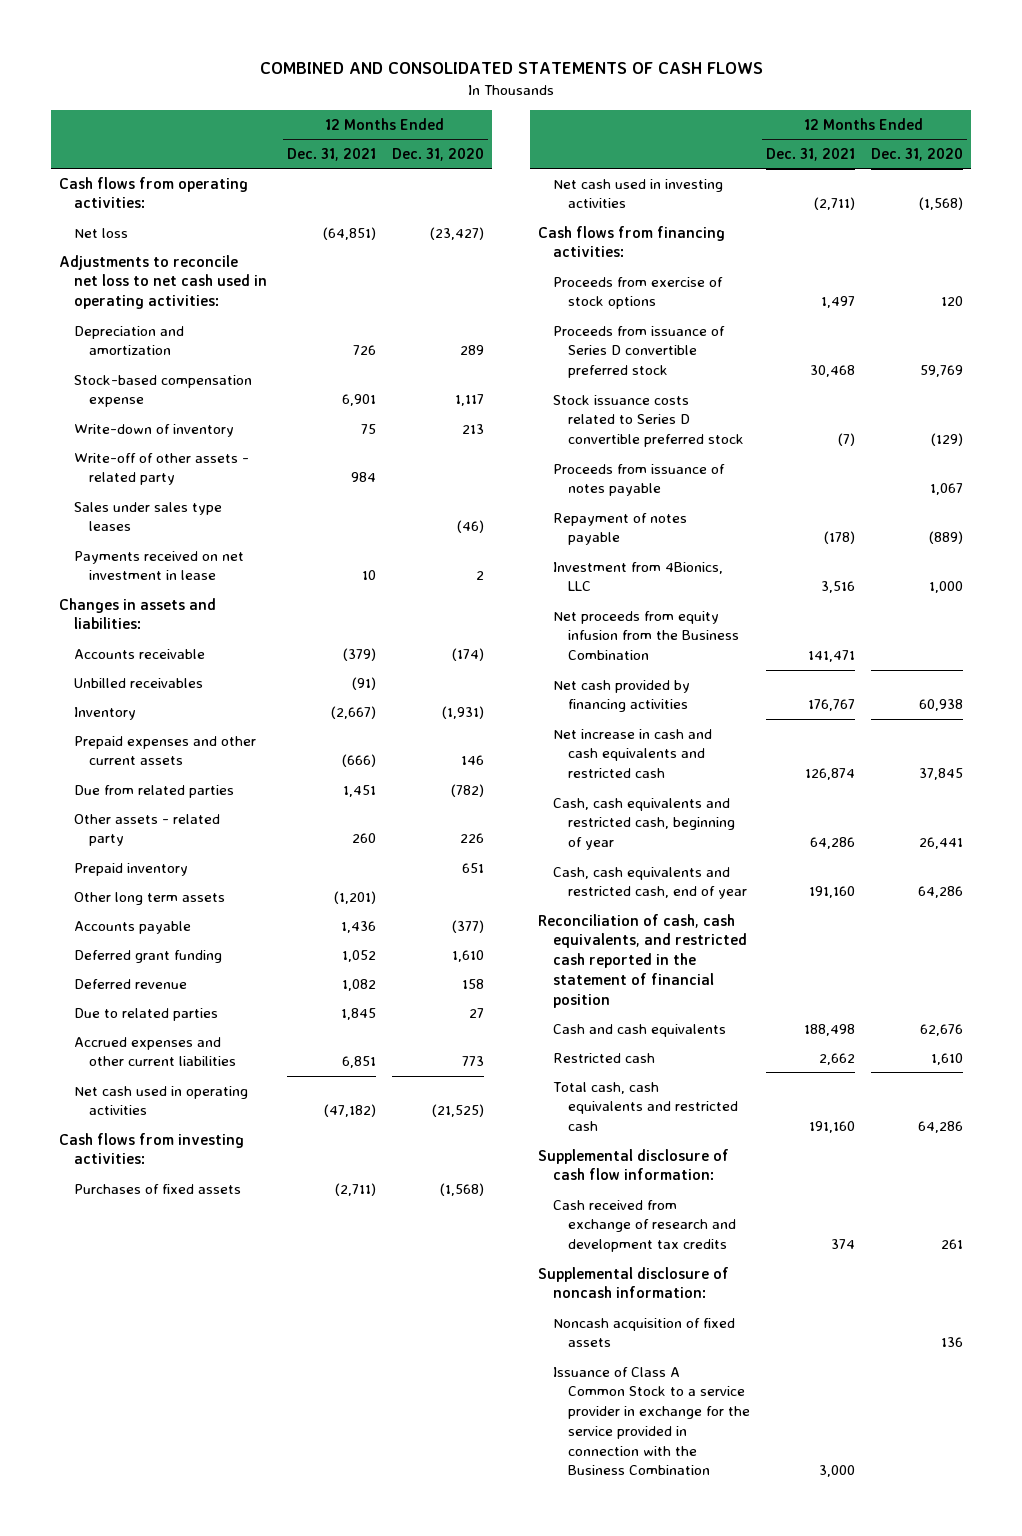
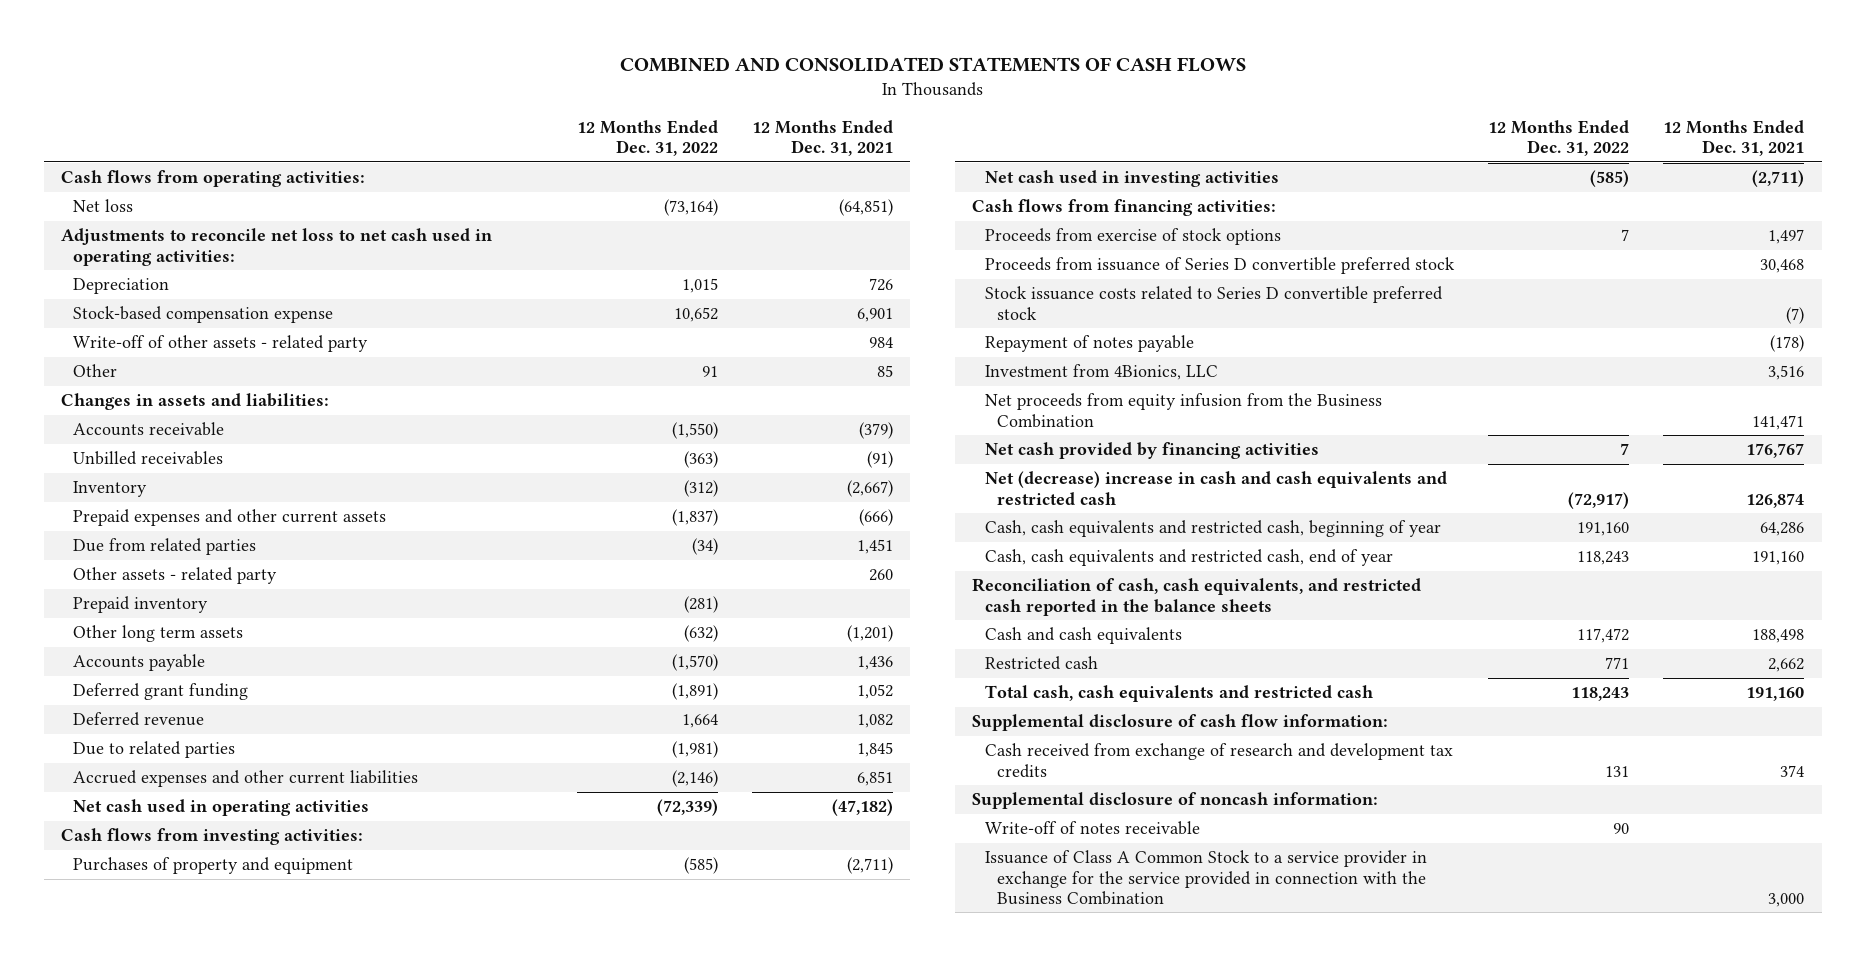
- | 12 Months Ended Dec. 31, 2021 | 12 Months Ended Dec. 31, 2020
+ | 12 Months Ended Dec. 31, 2022 | 12 Months Ended Dec. 31, 2021
- Depreciation and amortization | 726 | 289
+ Depreciation | 1,015 | 726
- Write-down of inventory | 75 | 213
- Sales under sales type leases | | (46)
- Payments received on net investment in lease | 10 | 2
+ Other | 91 | 85
- Purchases of fixed assets | (2,711) | (1,568)
+ Purchases of property and equipment | (585) | (2,711)
- Proceeds from issuance of notes payable | | 1,067
- Net increase in cash and cash equivalents and restricted cash | 126,874 | 37,845
+ Net (decrease) increase in cash and cash equivalents and restricted cash | (72,917) | 126,874
- Reconciliation of cash, cash equivalents, and restricted cash reported in the statement of financial position
+ Reconciliation of cash, cash equivalents, and restricted cash reported in the balance sheets
- Noncash acquisition of fixed assets | | 136
+ Write-off of notes receivable | 90 |

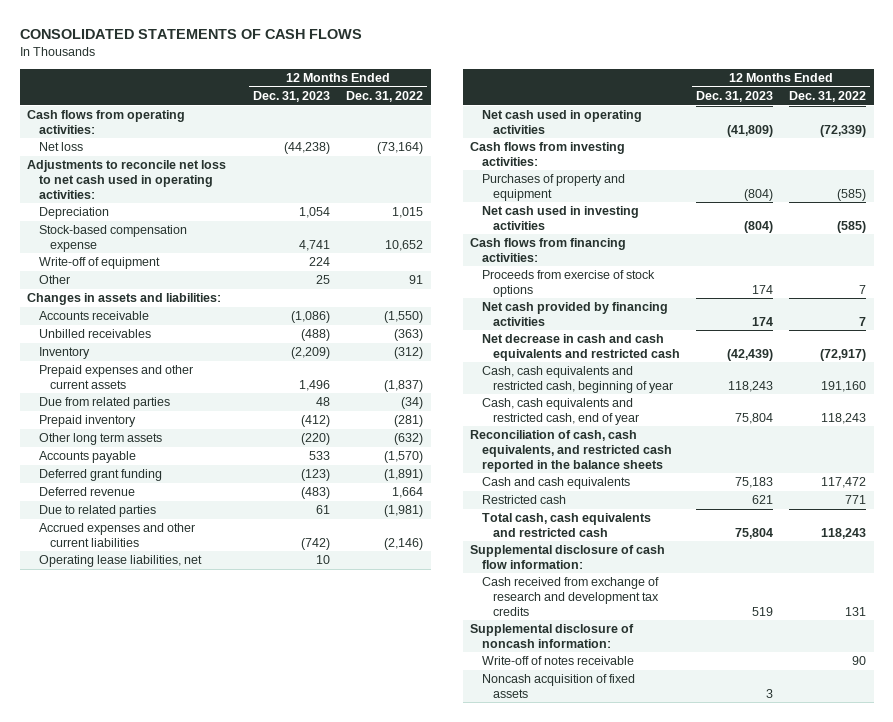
- COMBINED AND CONSOLIDATED STATEMENTS OF CASH FLOWS
+ CONSOLIDATED STATEMENTS OF CASH FLOWS
- | 12 Months Ended Dec. 31, 2022 | 12 Months Ended Dec. 31, 2021
+ | 12 Months Ended Dec. 31, 2023 | 12 Months Ended Dec. 31, 2022
- Write-off of other assets - related party | | 984
+ Write-off of equipment | 224 |
- Other assets - related party | | 260
+ Operating lease liabilities, net | 10 |
- Proceeds from issuance of Series D convertible preferred stock | | 30,468
- Stock issuance costs related to Series D convertible preferred stock | | (7)
- Repayment of notes payable | | (178)
- Investment from 4Bionics, LLC | | 3,516
- Net proceeds from equity infusion from the Business Combination | | 141,471
- Net (decrease) increase in cash and cash equivalents and restricted cash | (72,917) | 126,874
+ Net decrease in cash and cash equivalents and restricted cash | (42,439) | (72,917)
- Issuance of Class A Common Stock to a service provider in exchange for the service provided in connection with the Business Combination | | 3,000
+ Noncash acquisition of fixed assets | 3 |

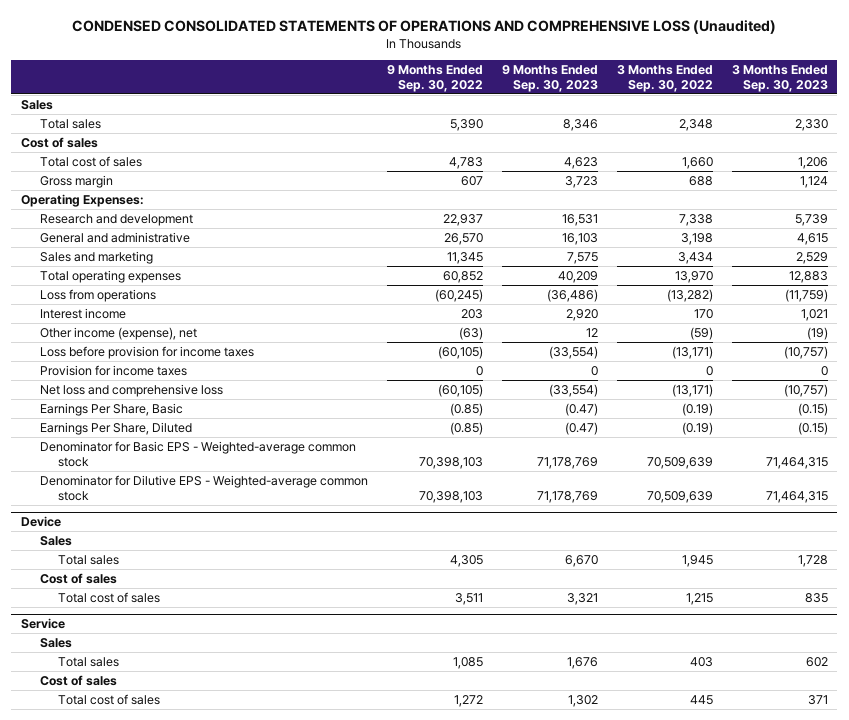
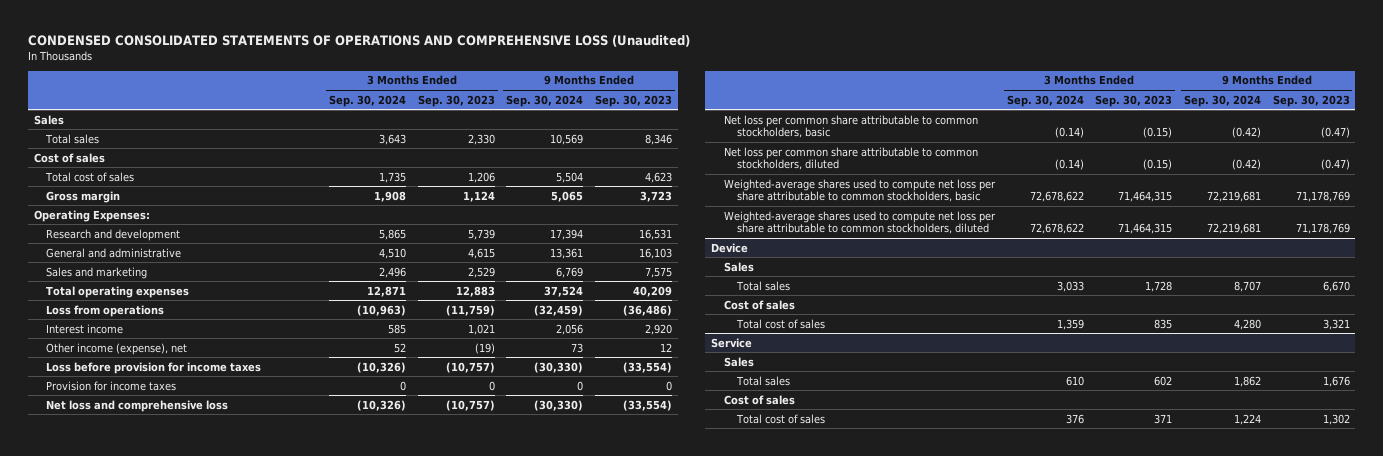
- | 9 Months Ended Sep. 30, 2022 | 9 Months Ended Sep. 30, 2023 | 3 Months Ended Sep. 30, 2022 | 3 Months Ended Sep. 30, 2023
+ | 3 Months Ended Sep. 30, 2024 | 3 Months Ended Sep. 30, 2023 | 9 Months Ended Sep. 30, 2024 | 9 Months Ended Sep. 30, 2023
- Earnings Per Share, Basic | (0.85) | (0.47) | (0.19) | (0.15)
- Earnings Per Share, Diluted | (0.85) | (0.47) | (0.19) | (0.15)
- Denominator for Basic EPS - Weighted-average common stock | 70,398,103 | 71,178,769 | 70,509,639 | 71,464,315
- Denominator for Dilutive EPS - Weighted-average common stock | 70,398,103 | 71,178,769 | 70,509,639 | 71,464,315
+ Net loss per common share attributable to common stockholders, basic | (0.14) | (0.15) | (0.42) | (0.47)
+ Net loss per common share attributable to common stockholders, diluted | (0.14) | (0.15) | (0.42) | (0.47)
+ Weighted-average shares used to compute net loss per share attributable to common stockholders, basic | 72,678,622 | 71,464,315 | 72,219,681 | 71,178,769
+ Weighted-average shares used to compute net loss per share attributable to common stockholders, diluted | 72,678,622 | 71,464,315 | 72,219,681 | 71,178,769

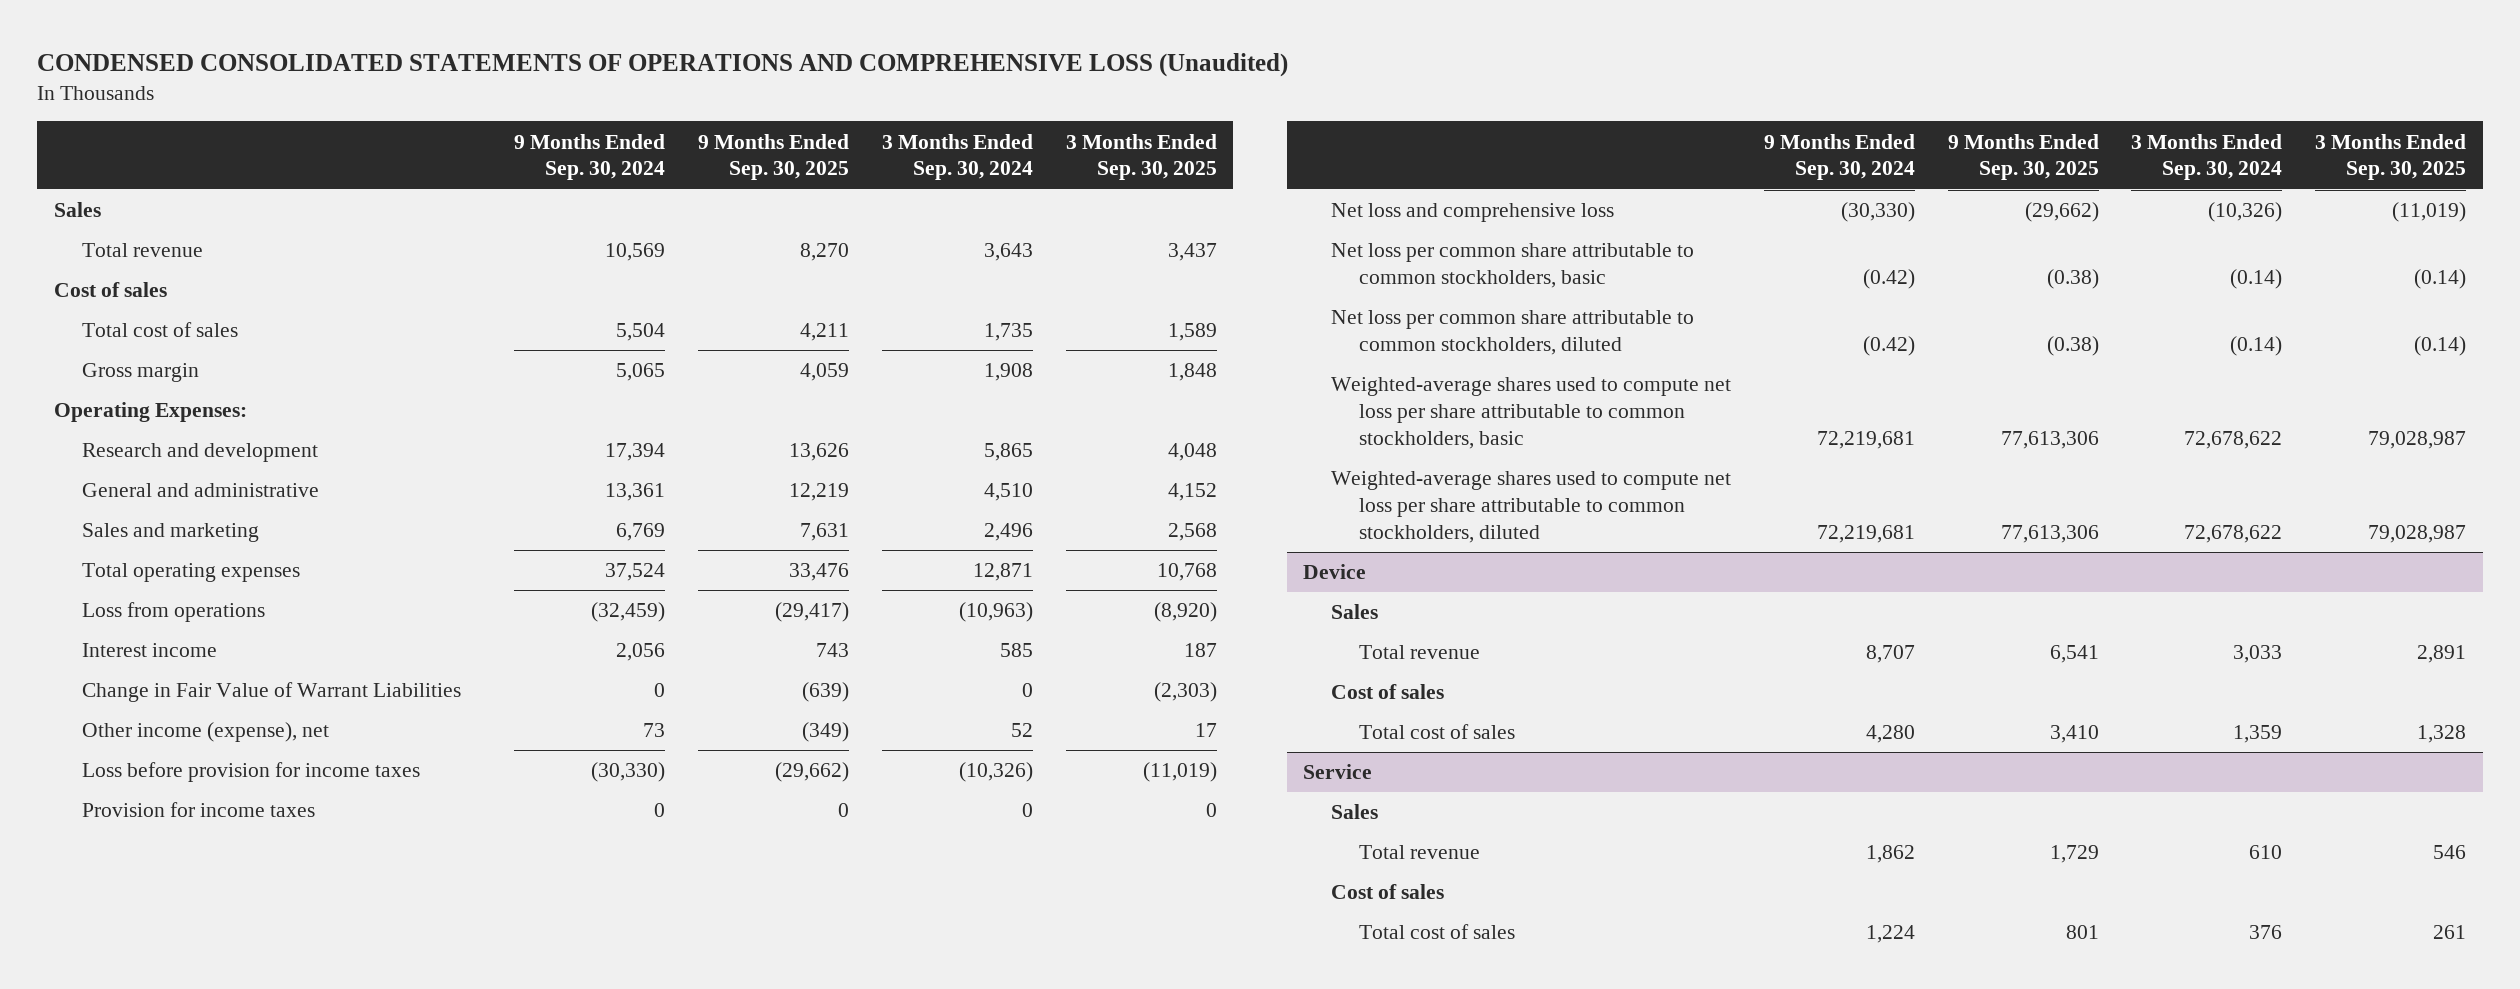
- | 3 Months Ended Sep. 30, 2024 | 3 Months Ended Sep. 30, 2023 | 9 Months Ended Sep. 30, 2024 | 9 Months Ended Sep. 30, 2023
+ | 9 Months Ended Sep. 30, 2024 | 9 Months Ended Sep. 30, 2025 | 3 Months Ended Sep. 30, 2024 | 3 Months Ended Sep. 30, 2025
- Total sales | 3,643 | 2,330 | 10,569 | 8,346
+ Total revenue | 10,569 | 8,270 | 3,643 | 3,437
+ Change in Fair Value of Warrant Liabilities | 0 | (639) | 0 | (2,303)
@ Device
- Total sales | 3,033 | 1,728 | 8,707 | 6,670
+ Total revenue | 8,707 | 6,541 | 3,033 | 2,891
@ Service
- Total sales | 610 | 602 | 1,862 | 1,676
+ Total revenue | 1,862 | 1,729 | 610 | 546

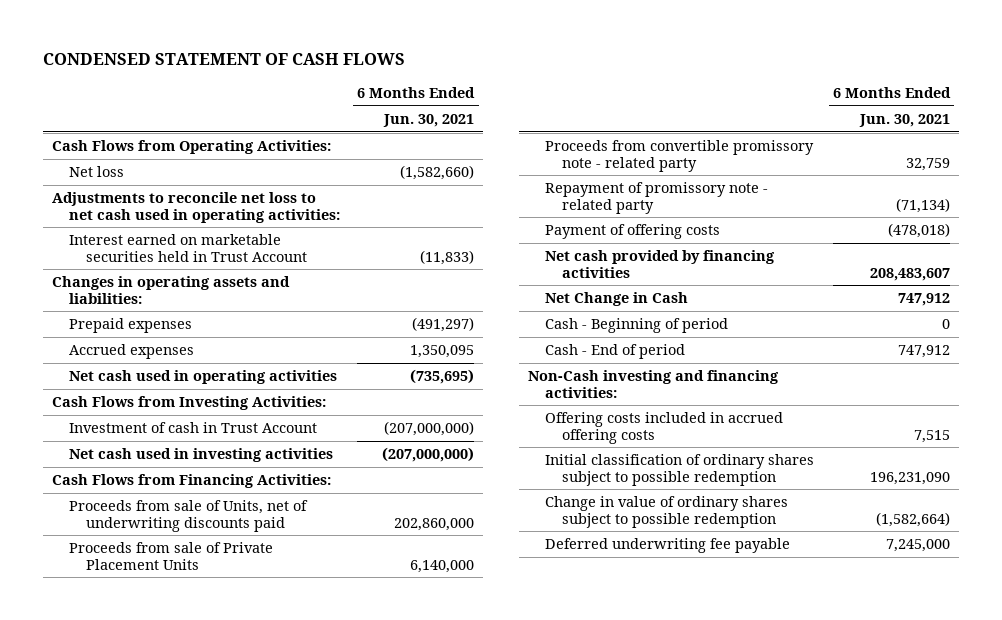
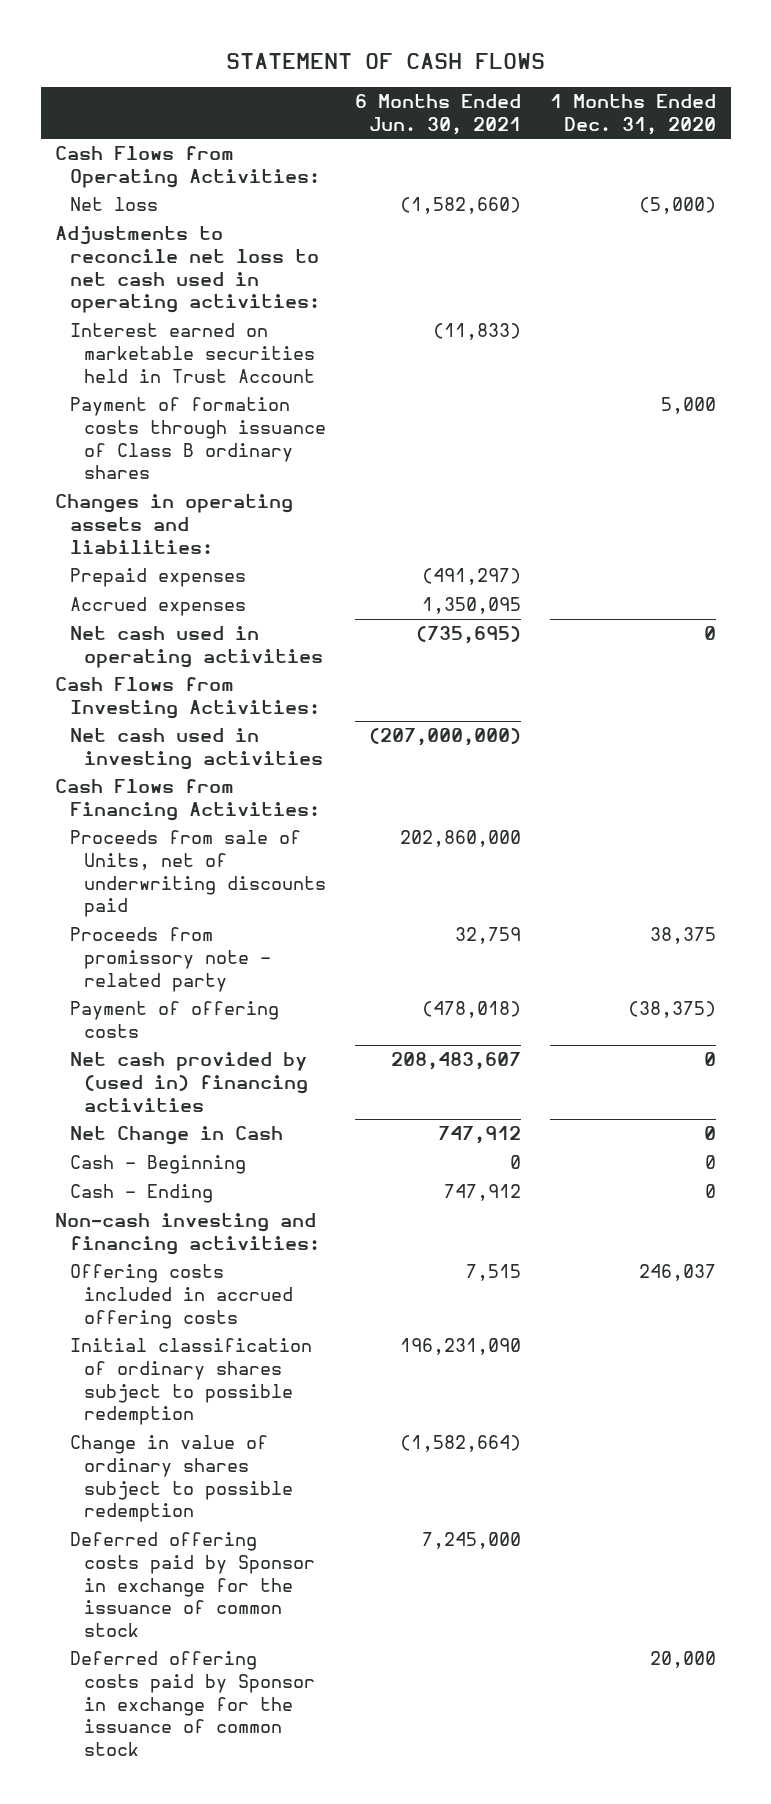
- CONDENSED STATEMENT OF CASH FLOWS
+ STATEMENT OF CASH FLOWS
- | 6 Months Ended Jun. 30, 2021
+ | 6 Months Ended Jun. 30, 2021 | 1 Months Ended Dec. 31, 2020
+ Payment of formation costs through issuance of Class B ordinary shares | | 5,000
- Investment of cash in Trust Account | (207,000,000)
- Proceeds from sale of Private Placement Units | 6,140,000
- Proceeds from convertible promissory note - related party | 32,759
- Repayment of promissory note - related party | (71,134)
+ Proceeds from promissory note - related party | 32,759 | 38,375
- Net cash provided by financing activities | 208,483,607
+ Net cash provided by (used in) financing activities | 208,483,607 | 0
- Cash - Beginning of period | 0
- Cash - End of period | 747,912
- Non-Cash investing and financing activities:
+ Cash - Beginning | 0 | 0
+ Cash - Ending | 747,912 | 0
+ Non-cash investing and financing activities:
- Deferred underwriting fee payable | 7,245,000
+ Deferred offering costs paid by Sponsor in exchange for the issuance of common stock | 7,245,000 |
+ Deferred offering costs paid by Sponsor in exchange for the issuance of common stock | | 20,000

